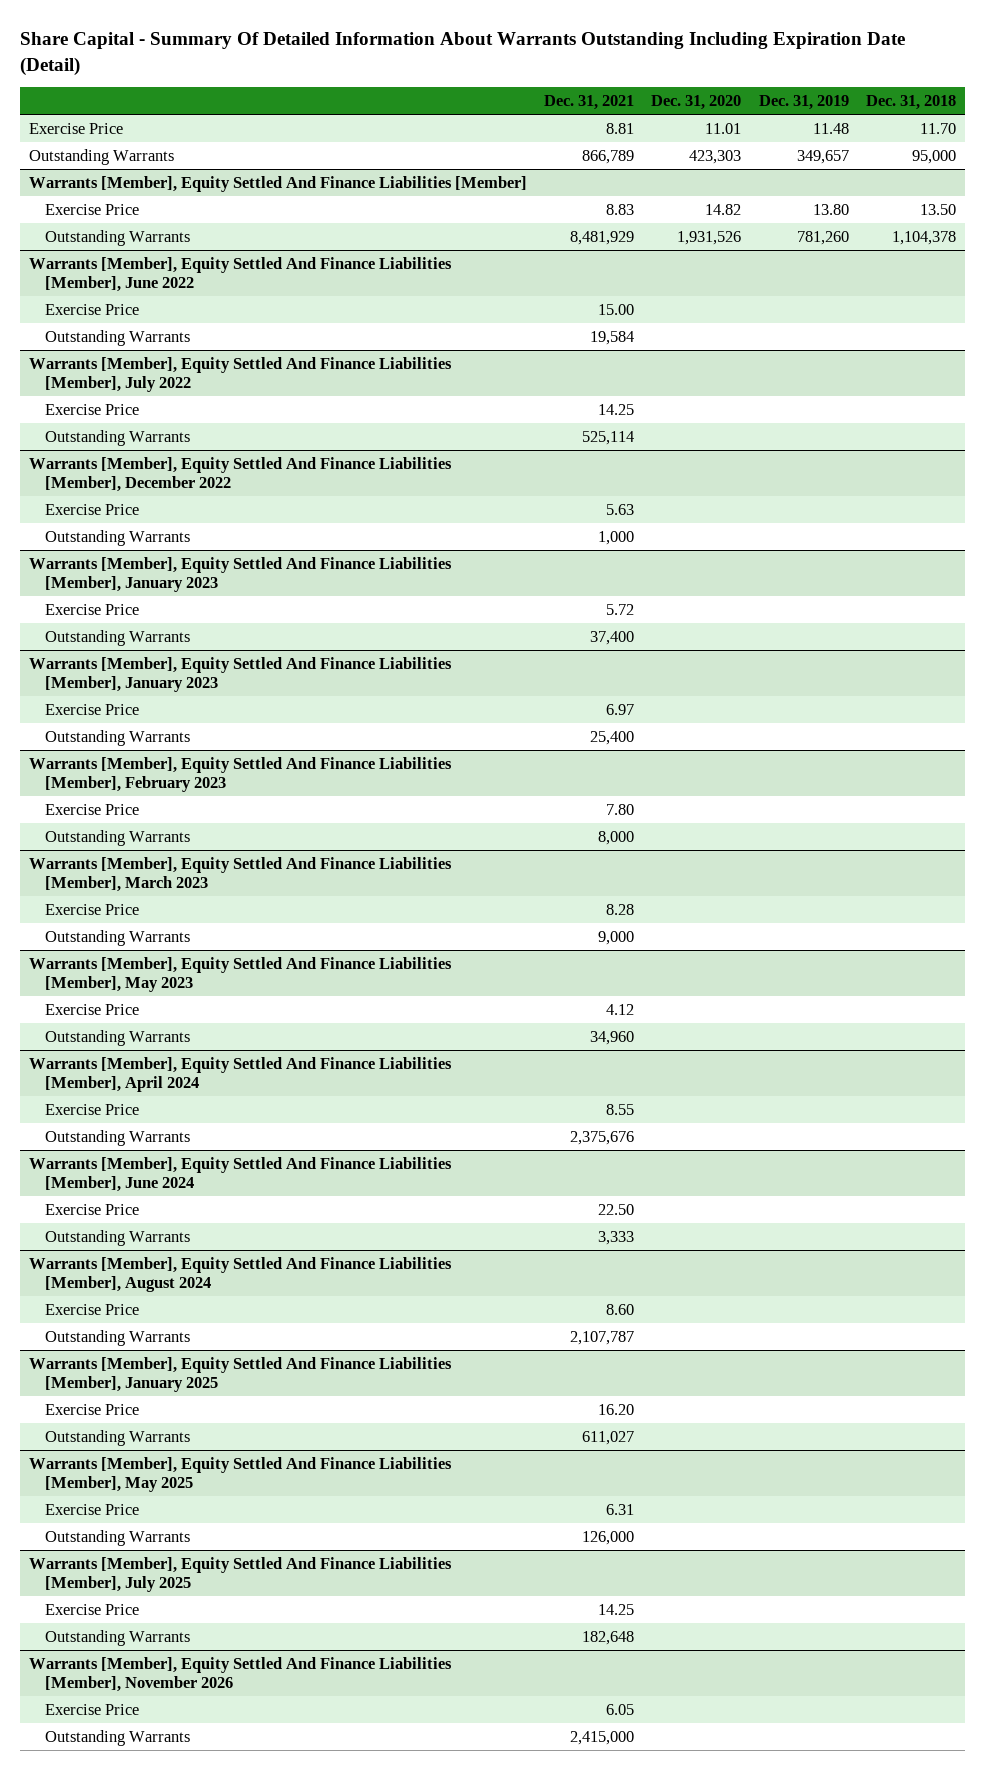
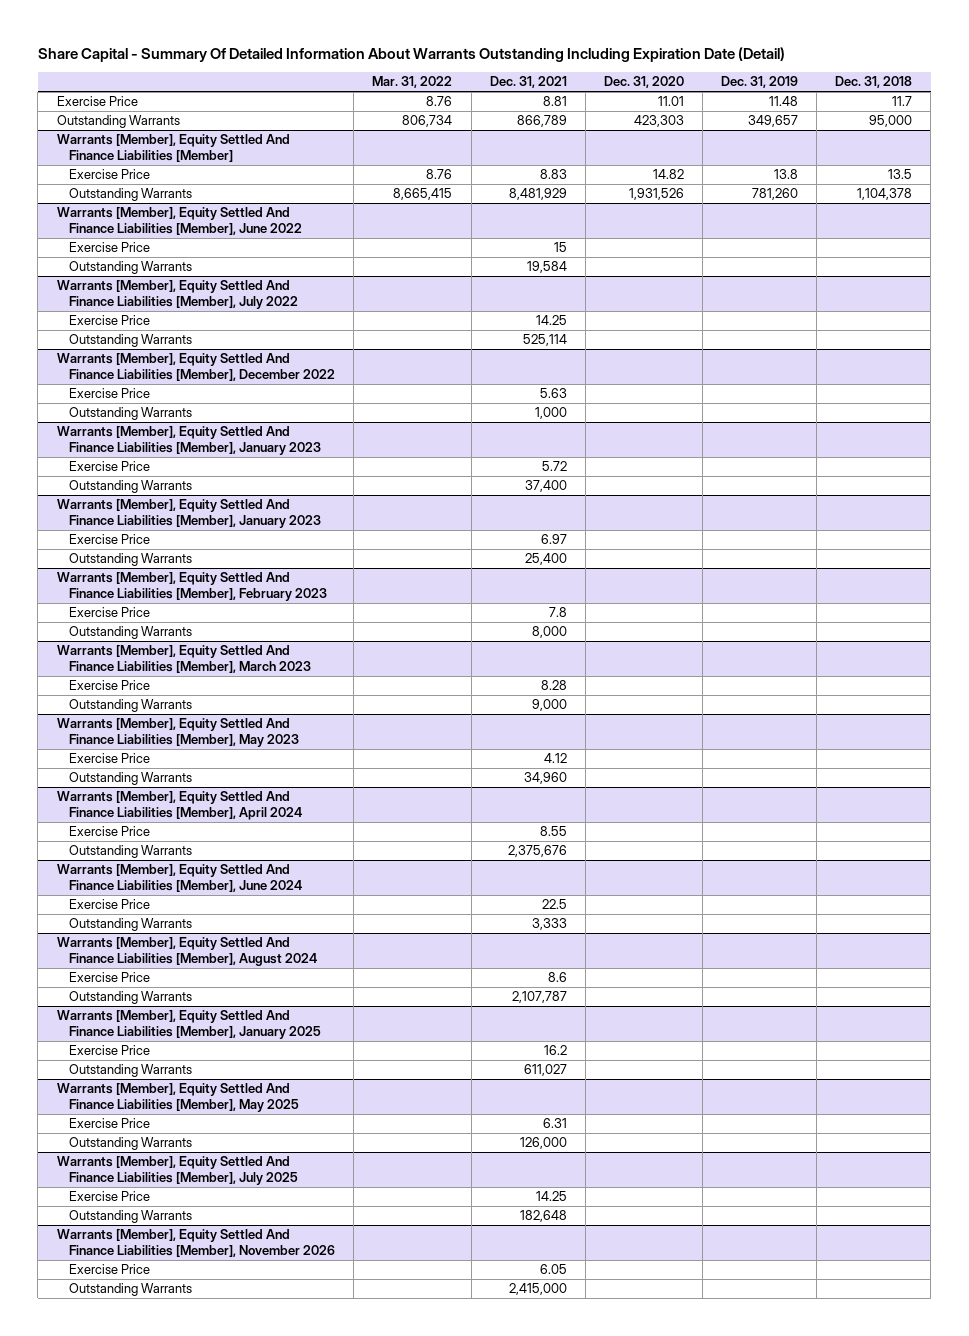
- | Dec. 31, 2021 | Dec. 31, 2020 | Dec. 31, 2019 | Dec. 31, 2018
+ | Mar. 31, 2022 | Dec. 31, 2021 | Dec. 31, 2020 | Dec. 31, 2019 | Dec. 31, 2018
- Exercise Price | 8.81 | 11.01 | 11.48 | 11.70
+ Exercise Price | 8.76 | 8.81 | 11.01 | 11.48 | 11.7
@ Warrants [Member], Equity Settled And Finance Liabilities [Member]
- Exercise Price | 8.83 | 14.82 | 13.80 | 13.50
+ Exercise Price | 8.76 | 8.83 | 14.82 | 13.8 | 13.5
@ Warrants [Member], Equity Settled And Finance Liabilities [Member], June 2022
- Exercise Price | 15.00 | | |
+ Exercise Price | | 15 | | |
@ Warrants [Member], Equity Settled And Finance Liabilities [Member], February 2023
- Exercise Price | 7.80 | | |
+ Exercise Price | | 7.8 | | |
@ Warrants [Member], Equity Settled And Finance Liabilities [Member], June 2024
- Exercise Price | 22.50 | | |
+ Exercise Price | | 22.5 | | |
@ Warrants [Member], Equity Settled And Finance Liabilities [Member], August 2024
- Exercise Price | 8.60 | | |
+ Exercise Price | | 8.6 | | |
@ Warrants [Member], Equity Settled And Finance Liabilities [Member], January 2025
- Exercise Price | 16.20 | | |
+ Exercise Price | | 16.2 | | |

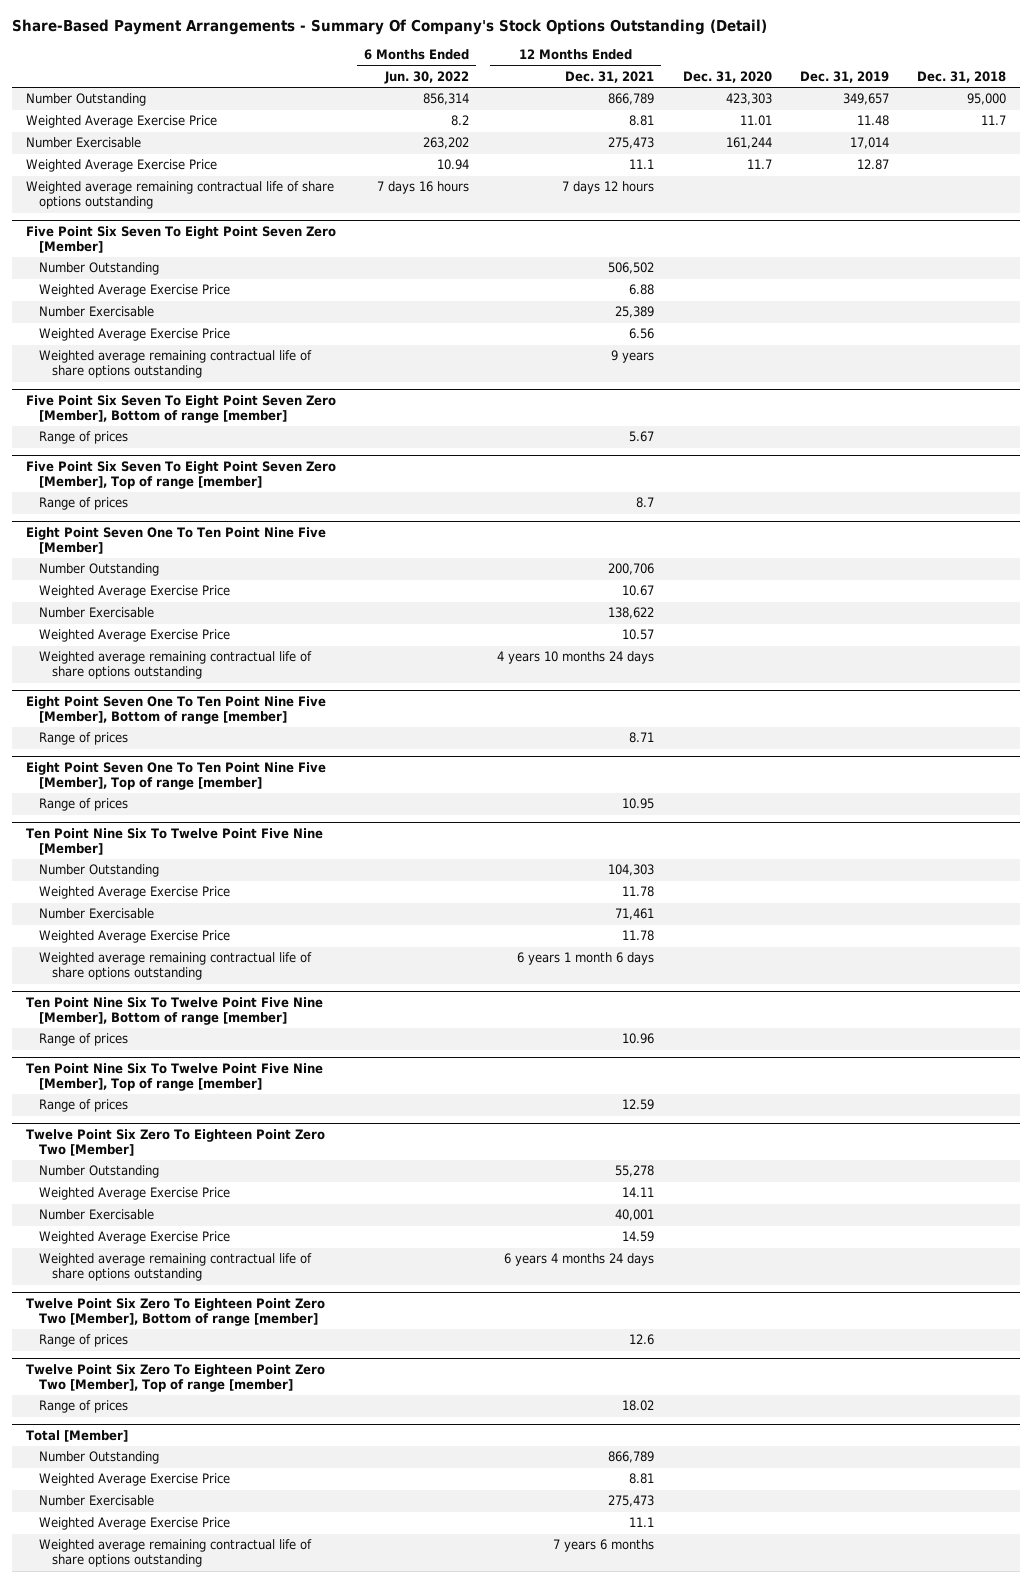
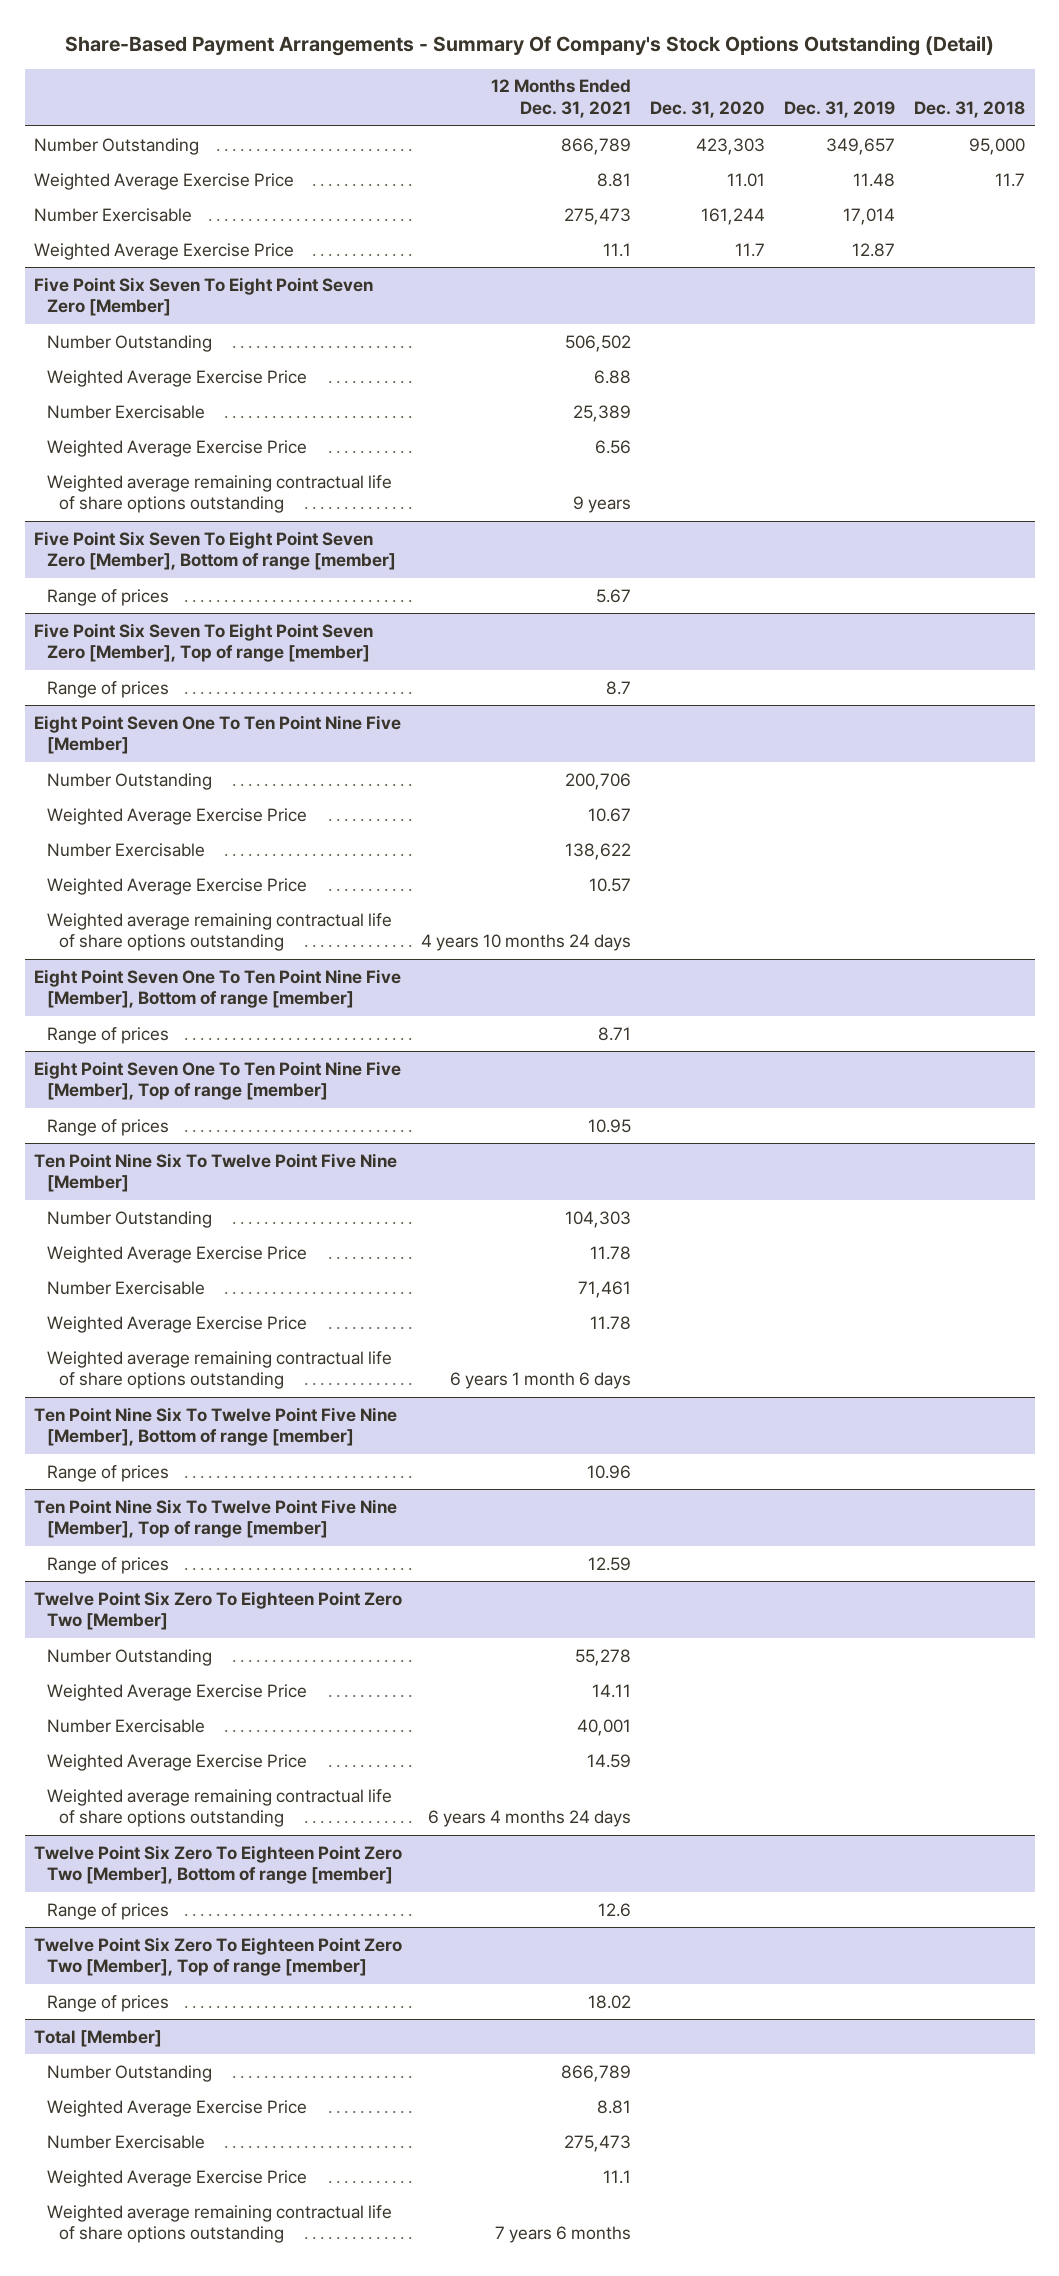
- | 6 Months Ended Jun. 30, 2022 | 12 Months Ended Dec. 31, 2021 | Dec. 31, 2020 | Dec. 31, 2019 | Dec. 31, 2018
+ | 12 Months Ended Dec. 31, 2021 | Dec. 31, 2020 | Dec. 31, 2019 | Dec. 31, 2018
- Weighted average remaining contractual life of share options outstanding | 7 days 16 hours | 7 days 12 hours | | |

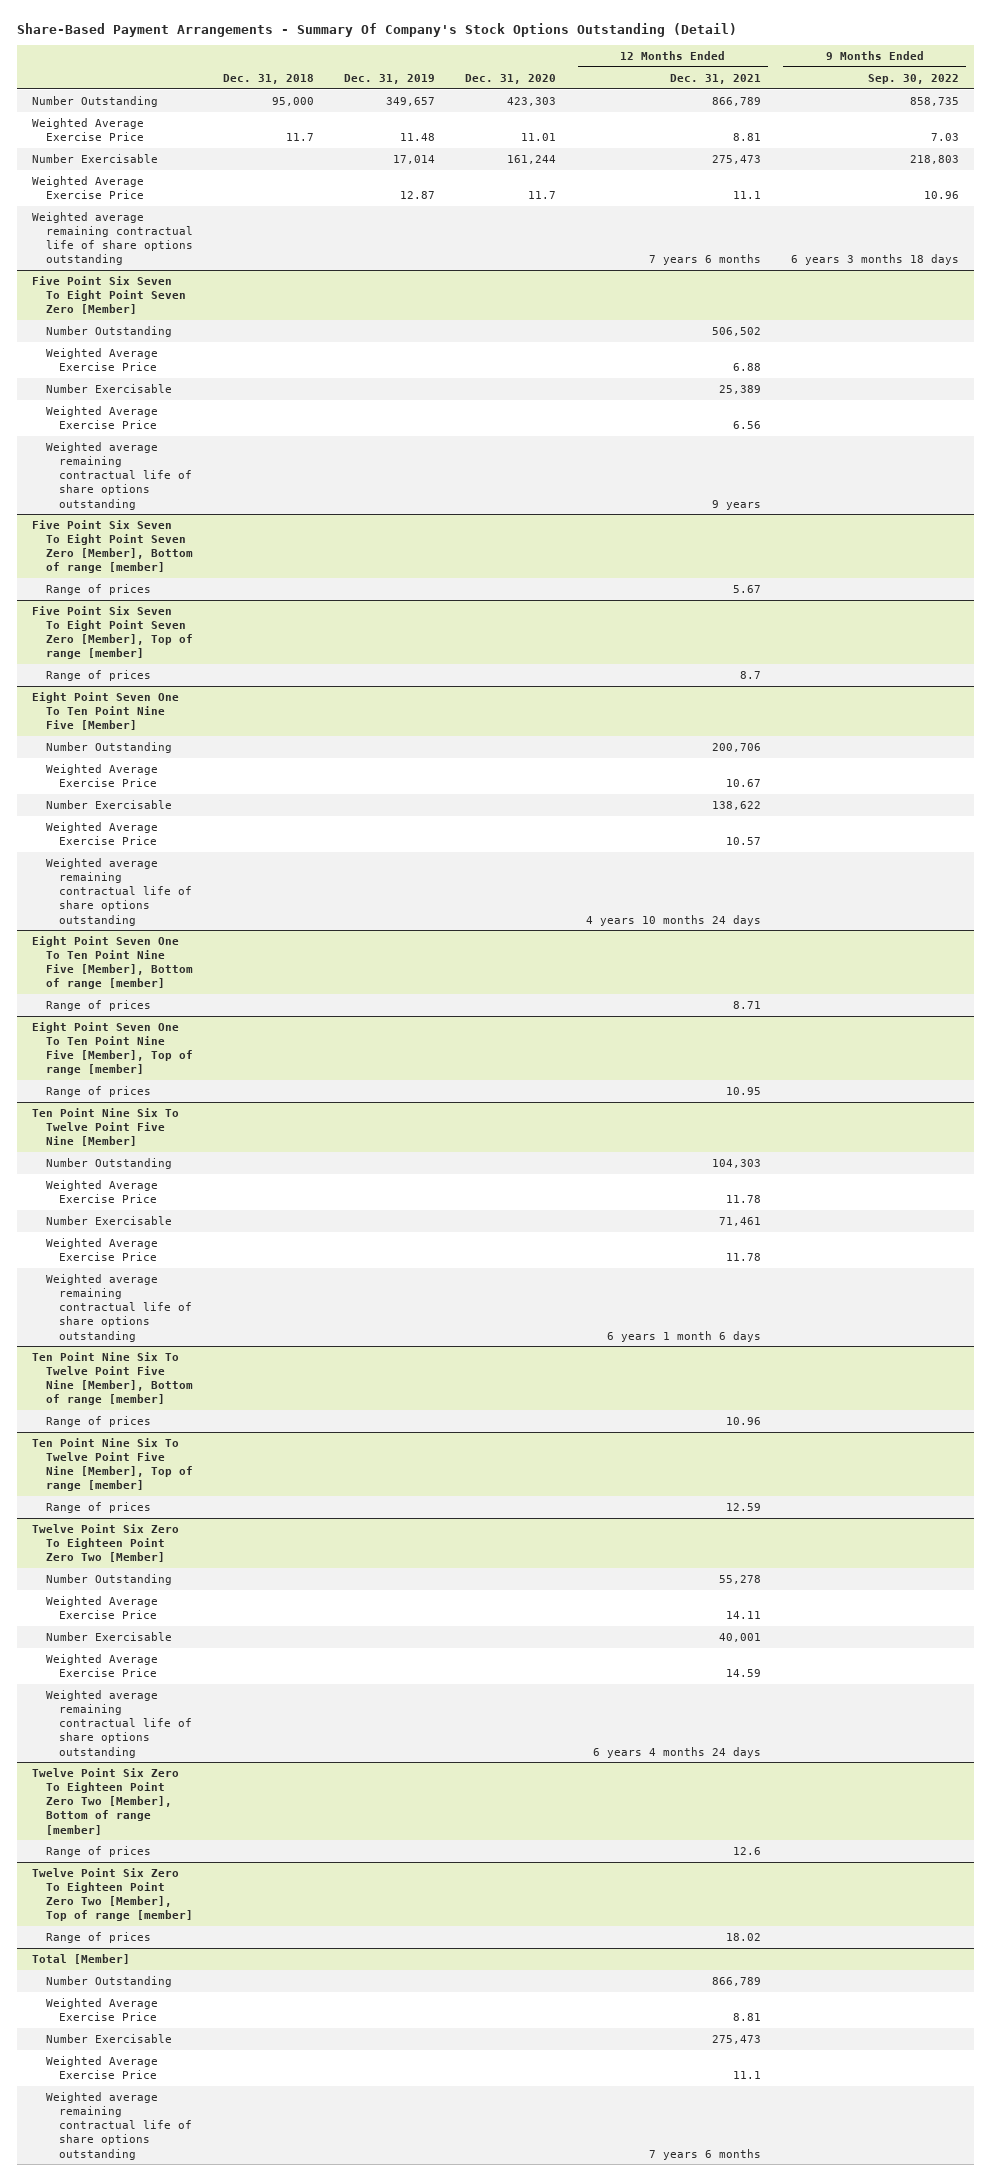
- | 12 Months Ended Dec. 31, 2021 | Dec. 31, 2020 | Dec. 31, 2019 | Dec. 31, 2018
+ | Dec. 31, 2018 | Dec. 31, 2019 | Dec. 31, 2020 | 12 Months Ended Dec. 31, 2021 | 9 Months Ended Sep. 30, 2022
+ Weighted average remaining contractual life of share options outstanding | | | | 7 years 6 months | 6 years 3 months 18 days

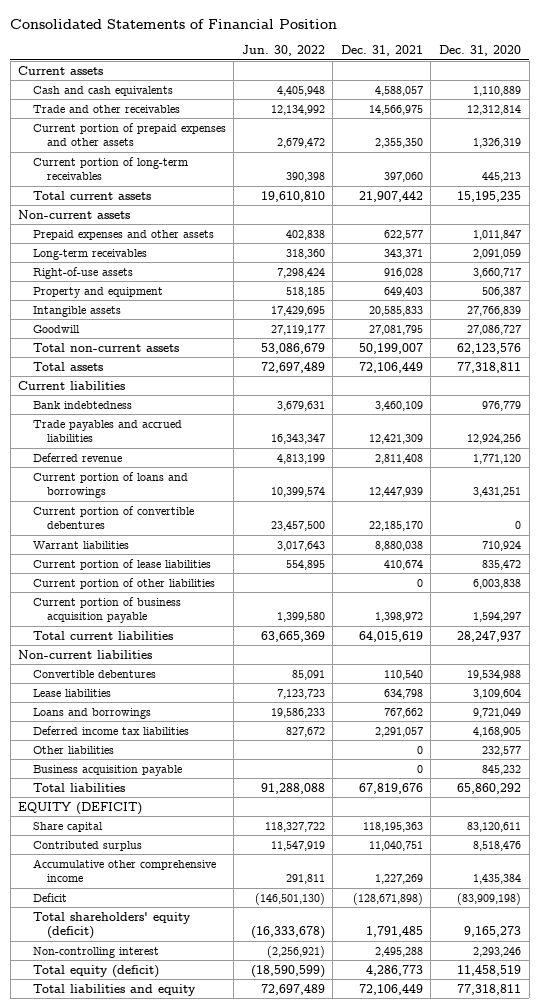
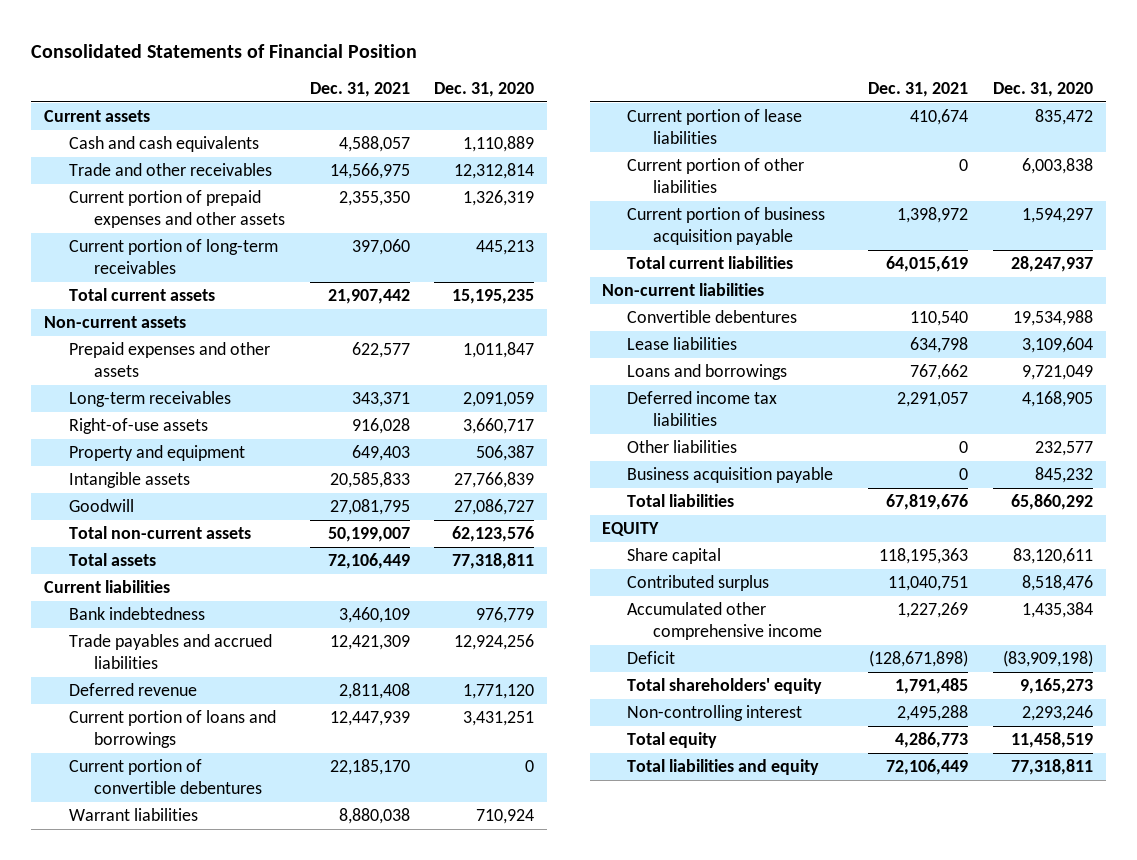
- | Jun. 30, 2022 | Dec. 31, 2021 | Dec. 31, 2020
+ | Dec. 31, 2021 | Dec. 31, 2020
- EQUITY (DEFICIT)
+ EQUITY
- Accumulative other comprehensive income | 291,811 | 1,227,269 | 1,435,384
+ Accumulated other comprehensive income | 1,227,269 | 1,435,384
- Total shareholders' equity (deficit) | (16,333,678) | 1,791,485 | 9,165,273
+ Total shareholders' equity | 1,791,485 | 9,165,273
- Total equity (deficit) | (18,590,599) | 4,286,773 | 11,458,519
+ Total equity | 4,286,773 | 11,458,519

